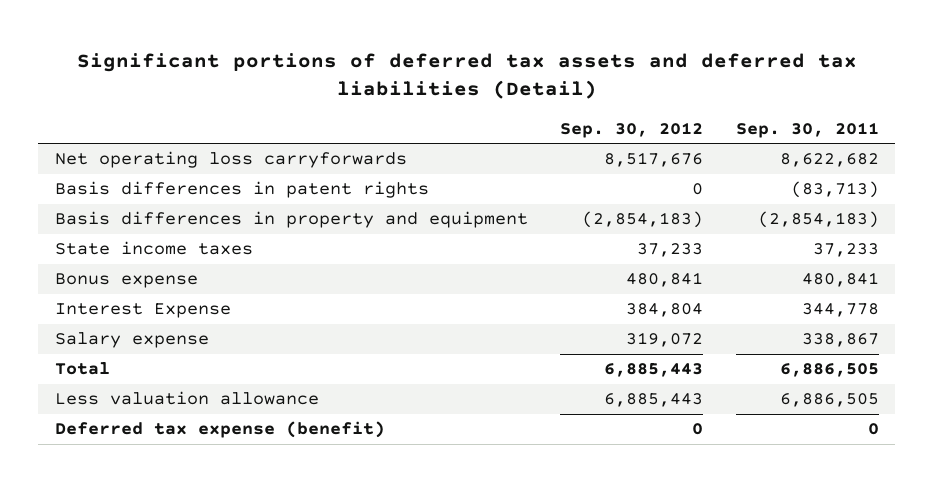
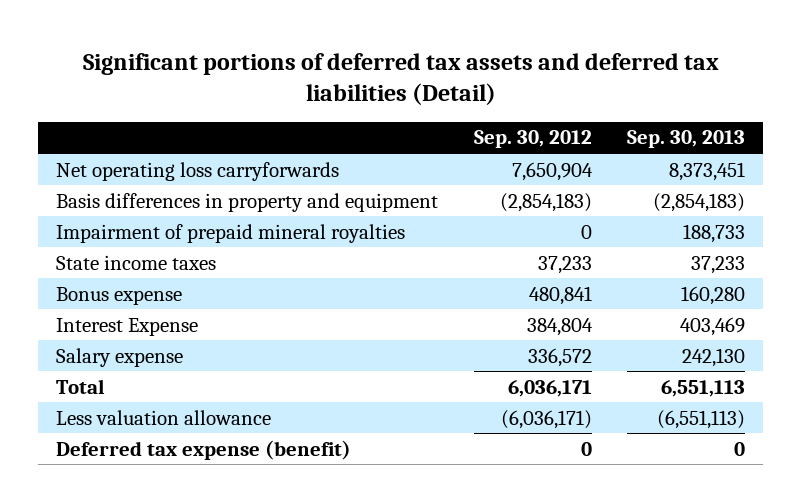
- | Sep. 30, 2012 | Sep. 30, 2011
+ | Sep. 30, 2012 | Sep. 30, 2013
- Net operating loss carryforwards | 8,517,676 | 8,622,682
- Basis differences in patent rights | 0 | (83,713)
+ Net operating loss carryforwards | 7,650,904 | 8,373,451
+ Impairment of prepaid mineral royalties | 0 | 188,733
- Salary expense | 319,072 | 338,867
- Total | 6,885,443 | 6,886,505
- Less valuation allowance | 6,885,443 | 6,886,505
+ Salary expense | 336,572 | 242,130
+ Total | 6,036,171 | 6,551,113
+ Less valuation allowance | (6,036,171) | (6,551,113)

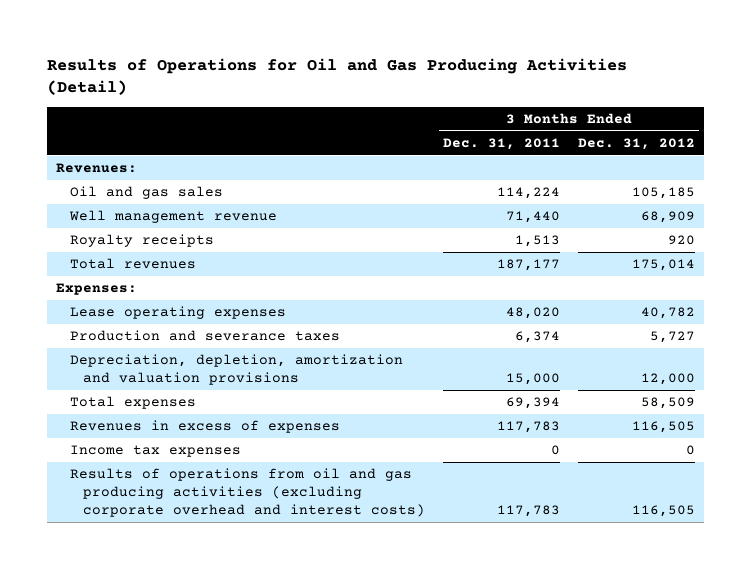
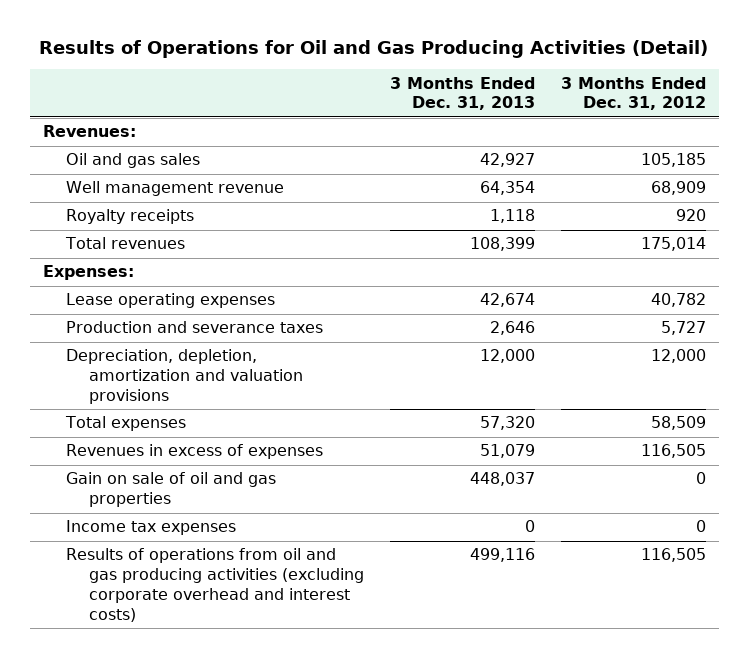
- | 3 Months Ended Dec. 31, 2011 | 3 Months Ended Dec. 31, 2012
+ | 3 Months Ended Dec. 31, 2013 | 3 Months Ended Dec. 31, 2012
+ Gain on sale of oil and gas properties | 448,037 | 0

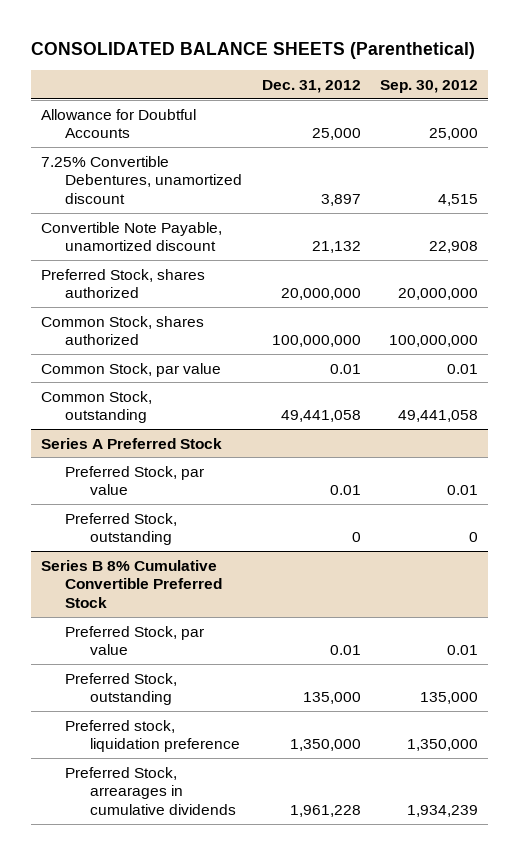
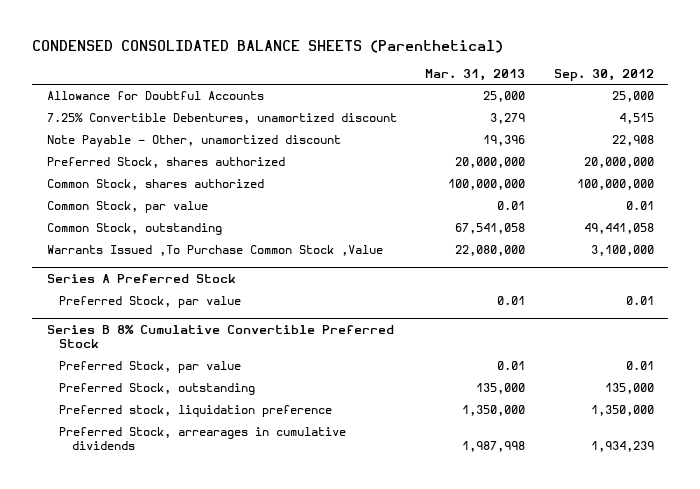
- CONSOLIDATED BALANCE SHEETS (Parenthetical)
+ CONDENSED CONSOLIDATED BALANCE SHEETS (Parenthetical)
- | Dec. 31, 2012 | Sep. 30, 2012
+ | Mar. 31, 2013 | Sep. 30, 2012
- Convertible Note Payable, unamortized discount | 21,132 | 22,908
+ Note Payable - Other, unamortized discount | 19,396 | 22,908
+ Warrants Issued ,To Purchase Common Stock ,Value | 22,080,000 | 3,100,000
@ Series A Preferred Stock
- Preferred Stock, outstanding | 0 | 0

